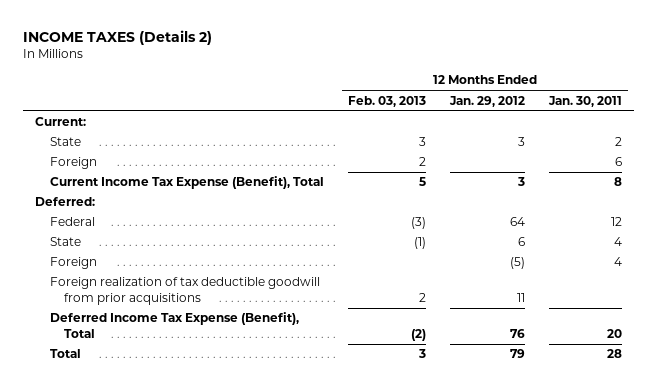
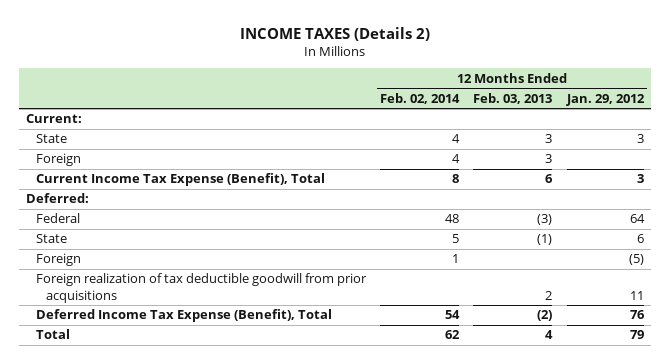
- | 12 Months Ended Feb. 03, 2013 | 12 Months Ended Jan. 29, 2012 | 12 Months Ended Jan. 30, 2011
+ | 12 Months Ended Feb. 02, 2014 | 12 Months Ended Feb. 03, 2013 | 12 Months Ended Jan. 29, 2012
- Foreign | 2 | | 6
- Current Income Tax Expense (Benefit), Total | 5 | 3 | 8
+ Foreign | 4 | 3 |
+ Current Income Tax Expense (Benefit), Total | 8 | 6 | 3
- Total | 3 | 79 | 28
+ Total | 62 | 4 | 79

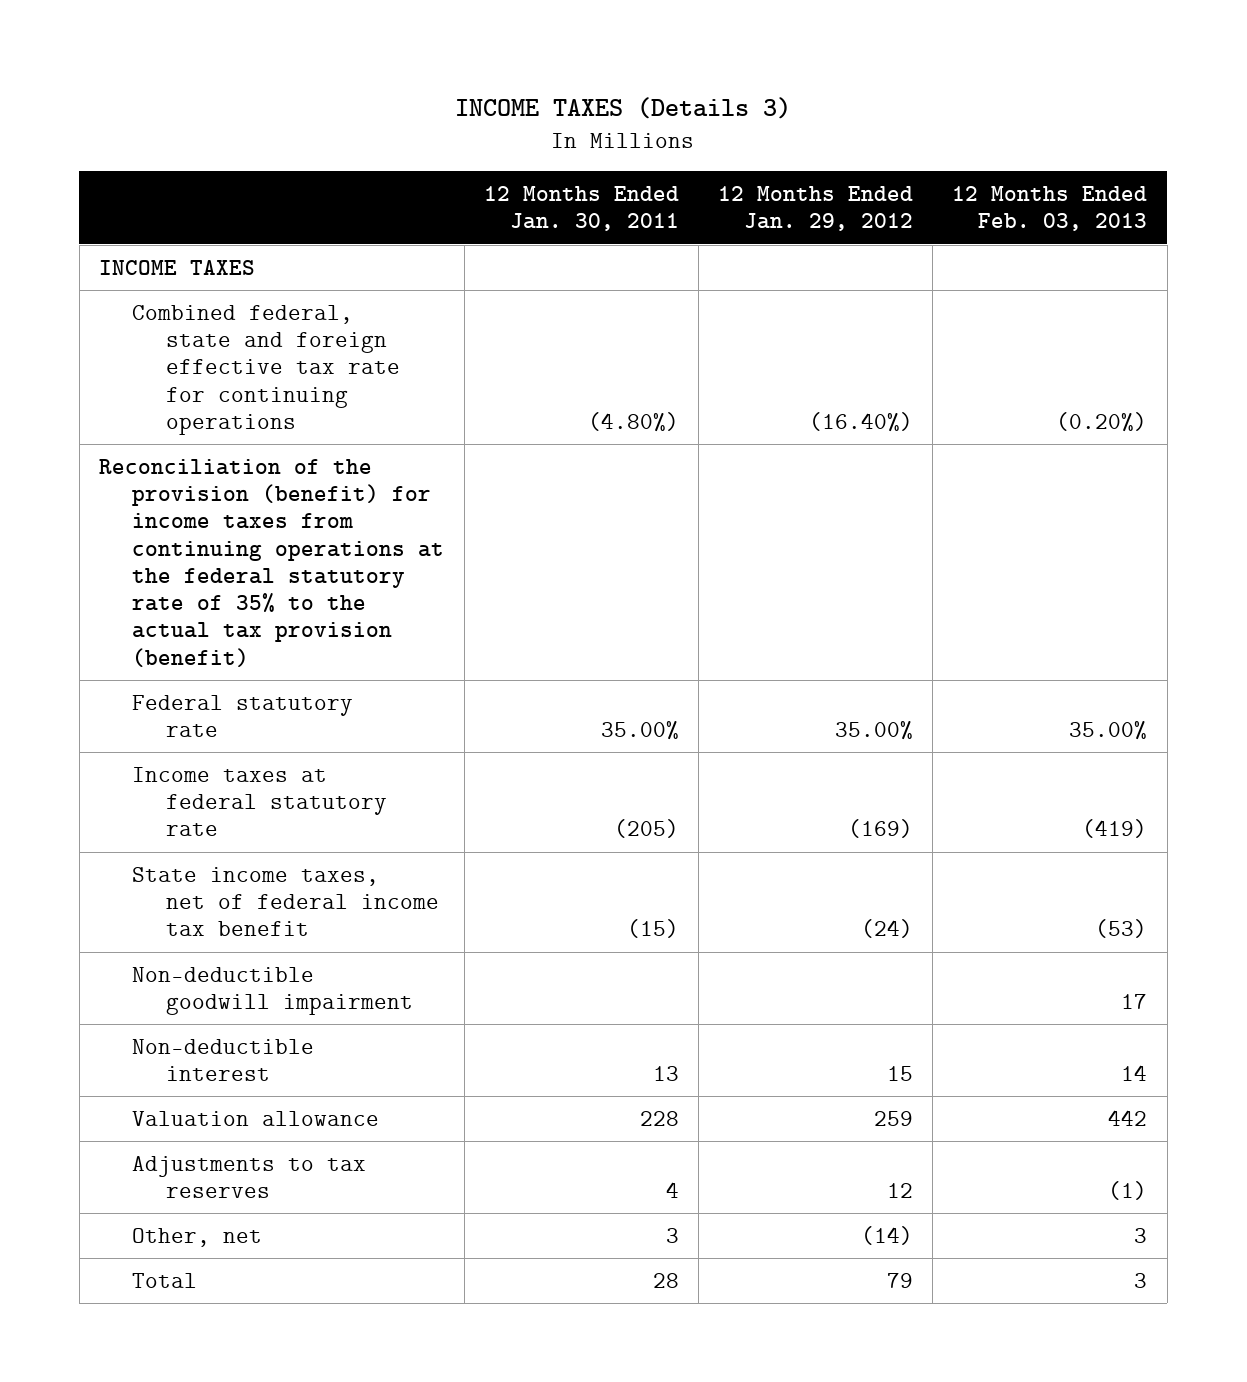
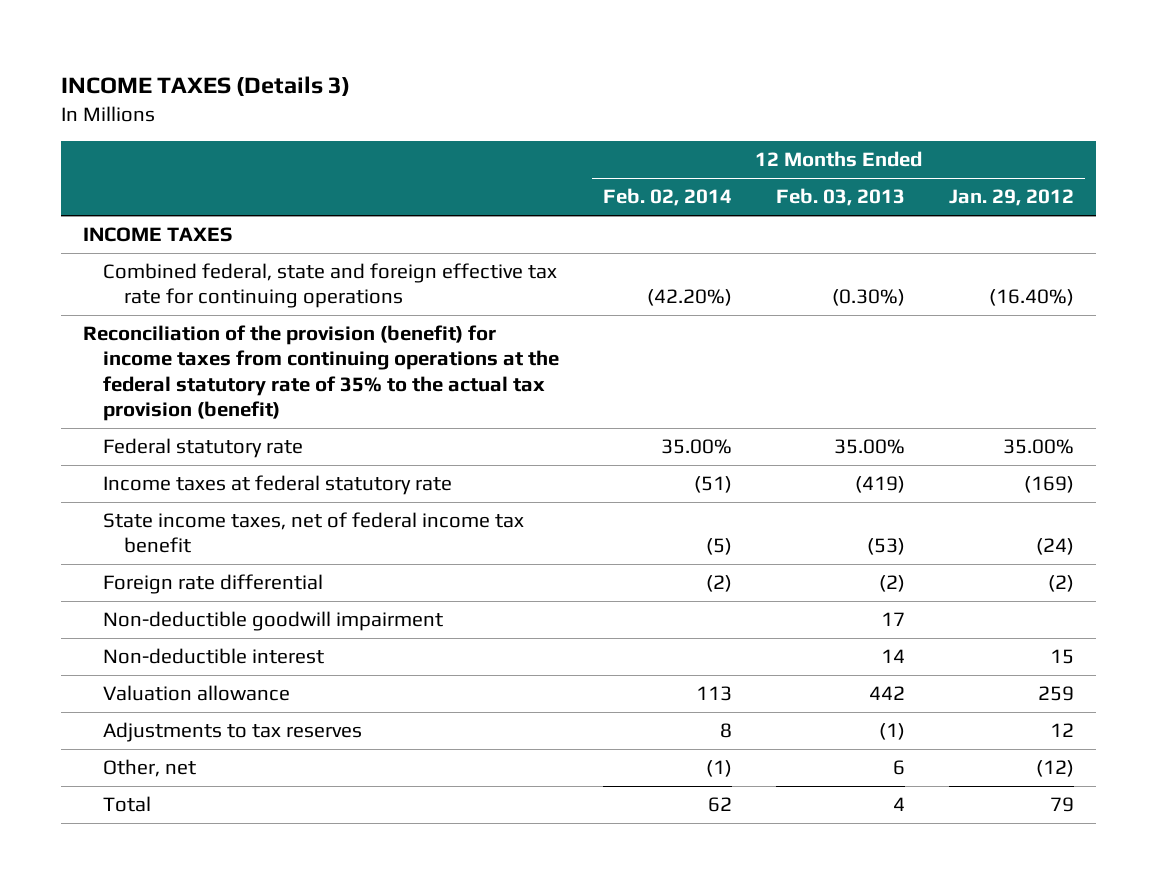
- | 12 Months Ended Jan. 30, 2011 | 12 Months Ended Jan. 29, 2012 | 12 Months Ended Feb. 03, 2013
+ | 12 Months Ended Feb. 02, 2014 | 12 Months Ended Feb. 03, 2013 | 12 Months Ended Jan. 29, 2012
- Combined federal, state and foreign effective tax rate for continuing operations | (4.80%) | (16.40%) | (0.20%)
+ Combined federal, state and foreign effective tax rate for continuing operations | (42.20%) | (0.30%) | (16.40%)
+ Foreign rate differential | (2) | (2) | (2)
- Other, net | 3 | (14) | 3
- Total | 28 | 79 | 3
+ Other, net | (1) | 6 | (12)
+ Total | 62 | 4 | 79

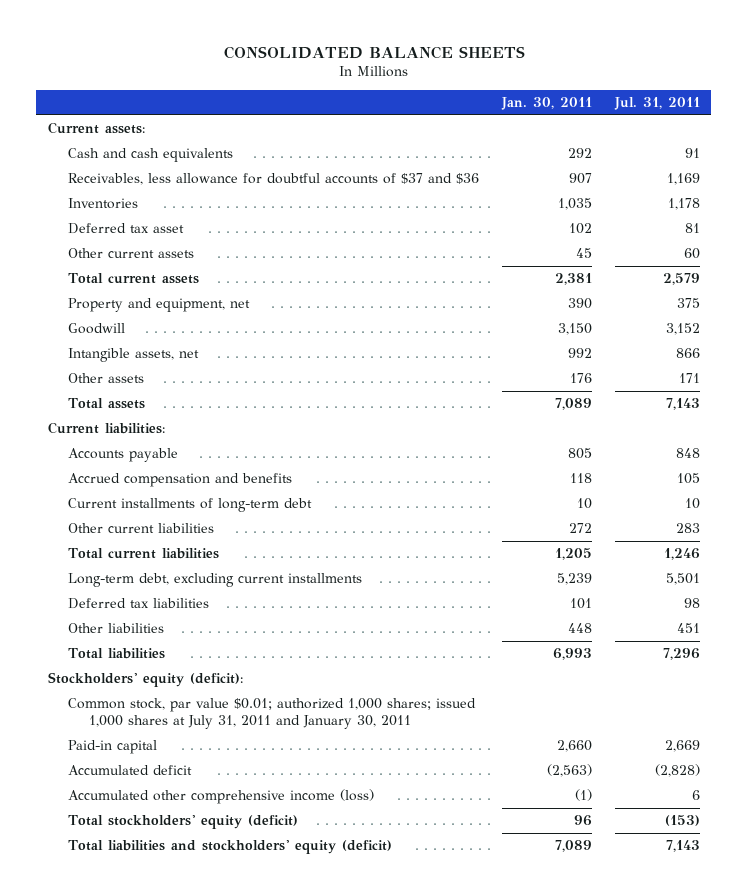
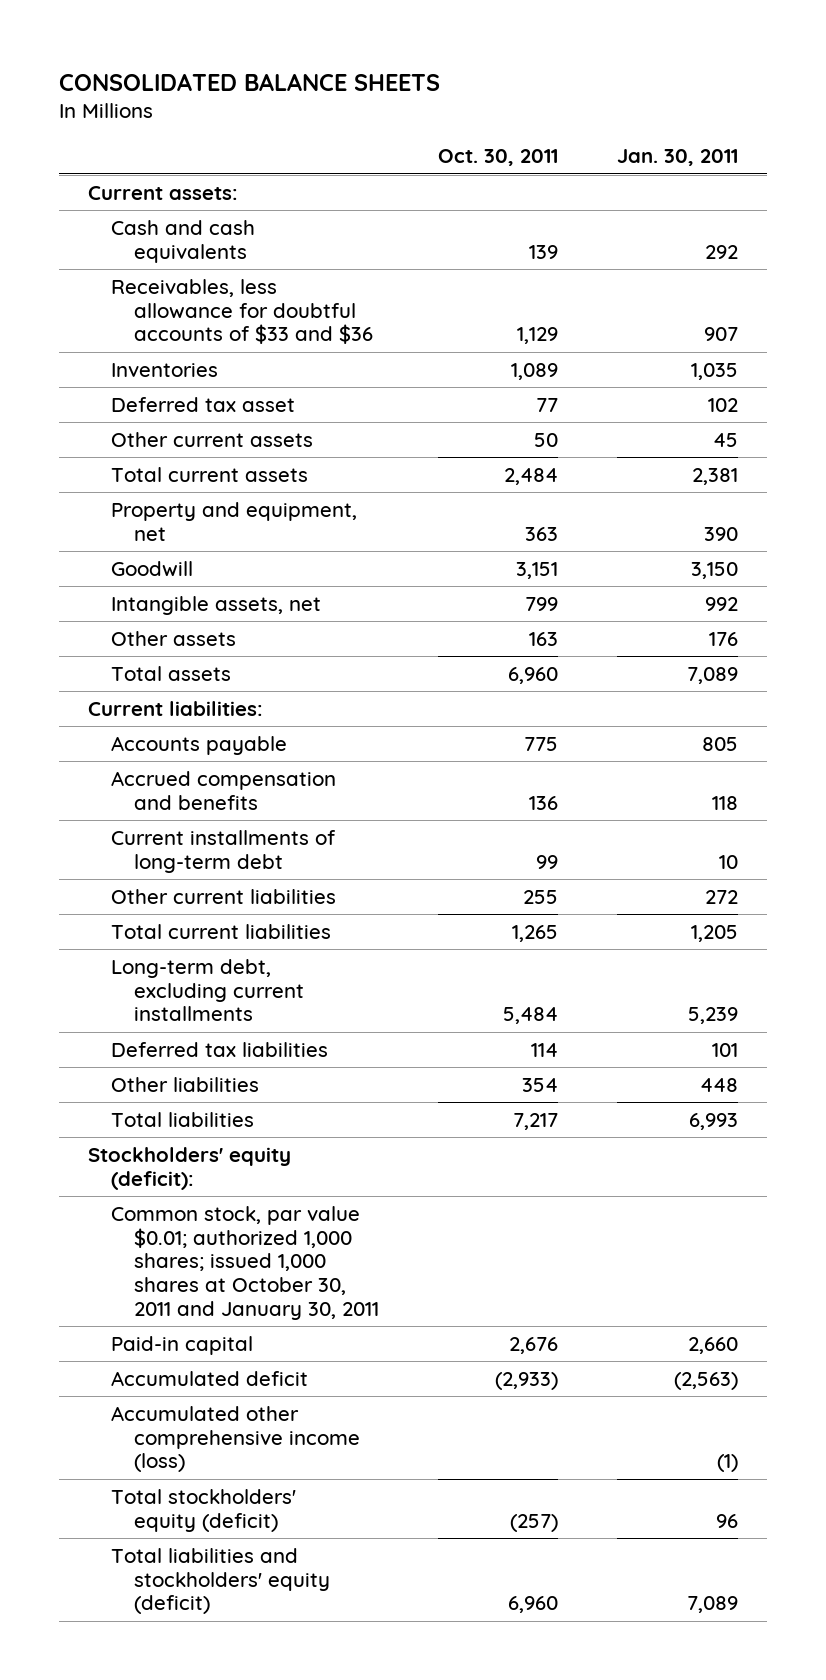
- | Jan. 30, 2011 | Jul. 31, 2011
+ | Oct. 30, 2011 | Jan. 30, 2011
- Receivables, less allowance for doubtful accounts of $37 and $36 | 907 | 1,169
+ Receivables, less allowance for doubtful accounts of $33 and $36 | 1,129 | 907
- Common stock, par value $0.01; authorized 1,000 shares; issued 1,000 shares at July 31, 2011 and January 30, 2011
+ Common stock, par value $0.01; authorized 1,000 shares; issued 1,000 shares at October 30, 2011 and January 30, 2011

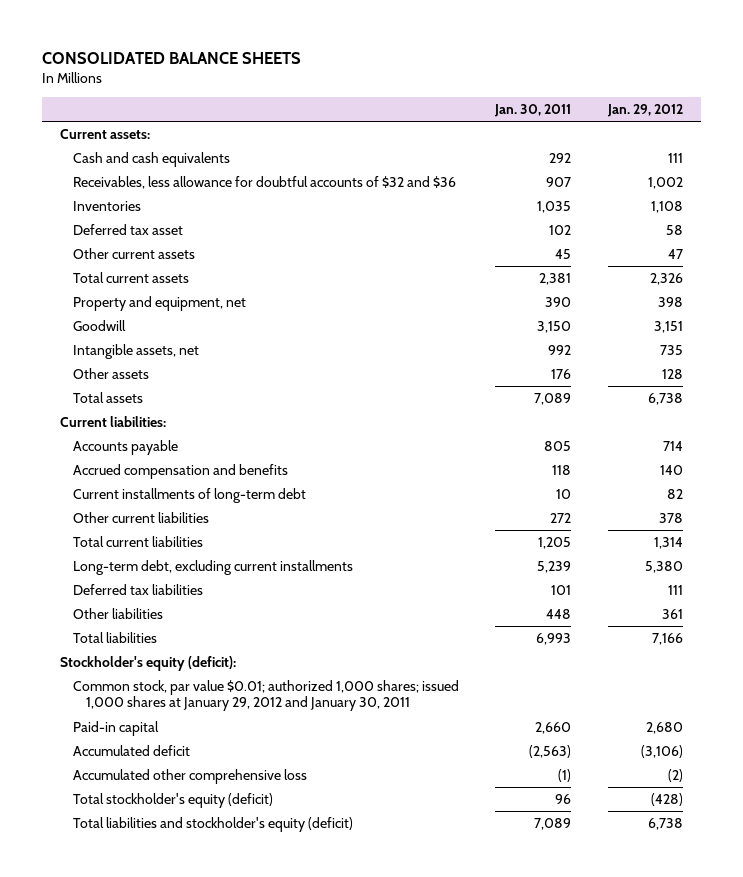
- | Oct. 30, 2011 | Jan. 30, 2011
+ | Jan. 30, 2011 | Jan. 29, 2012
- Receivables, less allowance for doubtful accounts of $33 and $36 | 1,129 | 907
+ Receivables, less allowance for doubtful accounts of $32 and $36 | 907 | 1,002
- Stockholders' equity (deficit):
- Common stock, par value $0.01; authorized 1,000 shares; issued 1,000 shares at October 30, 2011 and January 30, 2011
+ Stockholder's equity (deficit):
+ Common stock, par value $0.01; authorized 1,000 shares; issued 1,000 shares at January 29, 2012 and January 30, 2011
- Accumulated other comprehensive income (loss) | | (1)
- Total stockholders' equity (deficit) | (257) | 96
- Total liabilities and stockholders' equity (deficit) | 6,960 | 7,089
+ Accumulated other comprehensive loss | (1) | (2)
+ Total stockholder's equity (deficit) | 96 | (428)
+ Total liabilities and stockholder's equity (deficit) | 7,089 | 6,738

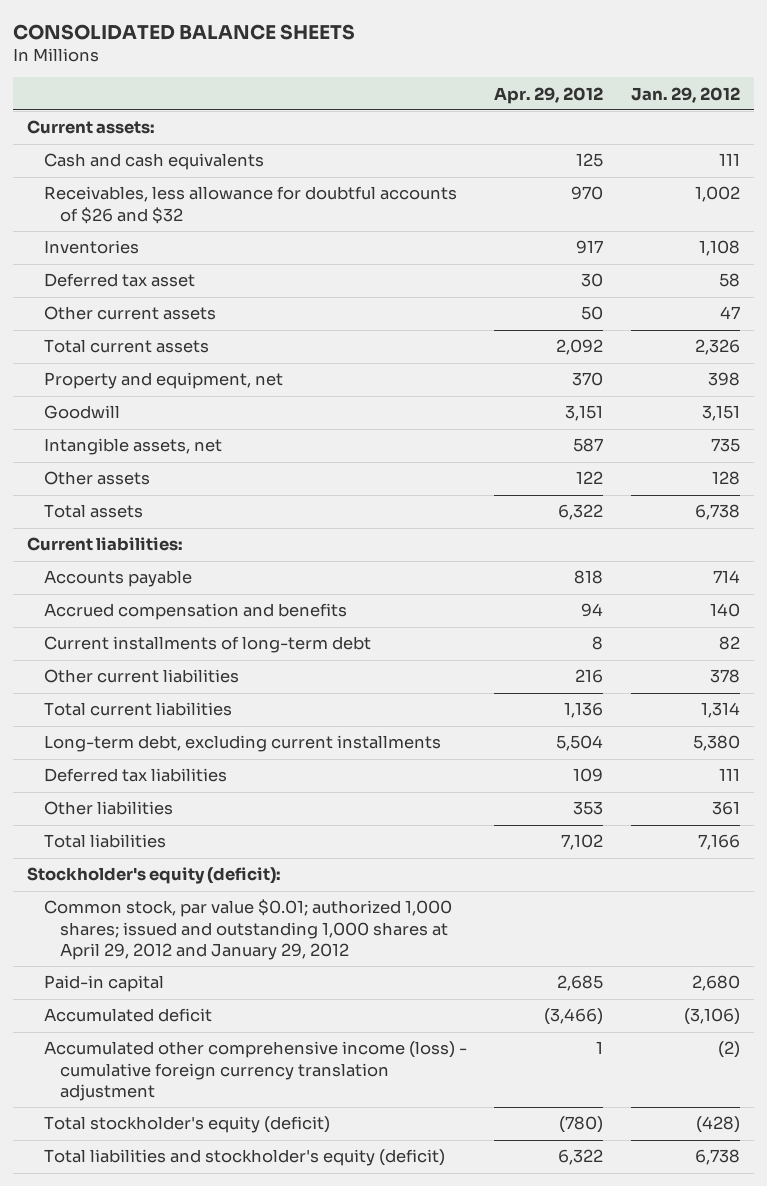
- | Jan. 30, 2011 | Jan. 29, 2012
+ | Apr. 29, 2012 | Jan. 29, 2012
- Receivables, less allowance for doubtful accounts of $32 and $36 | 907 | 1,002
+ Receivables, less allowance for doubtful accounts of $26 and $32 | 970 | 1,002
- Common stock, par value $0.01; authorized 1,000 shares; issued 1,000 shares at January 29, 2012 and January 30, 2011
+ Common stock, par value $0.01; authorized 1,000 shares; issued and outstanding 1,000 shares at April 29, 2012 and January 29, 2012
- Accumulated other comprehensive loss | (1) | (2)
+ Accumulated other comprehensive income (loss) - cumulative foreign currency translation adjustment | 1 | (2)

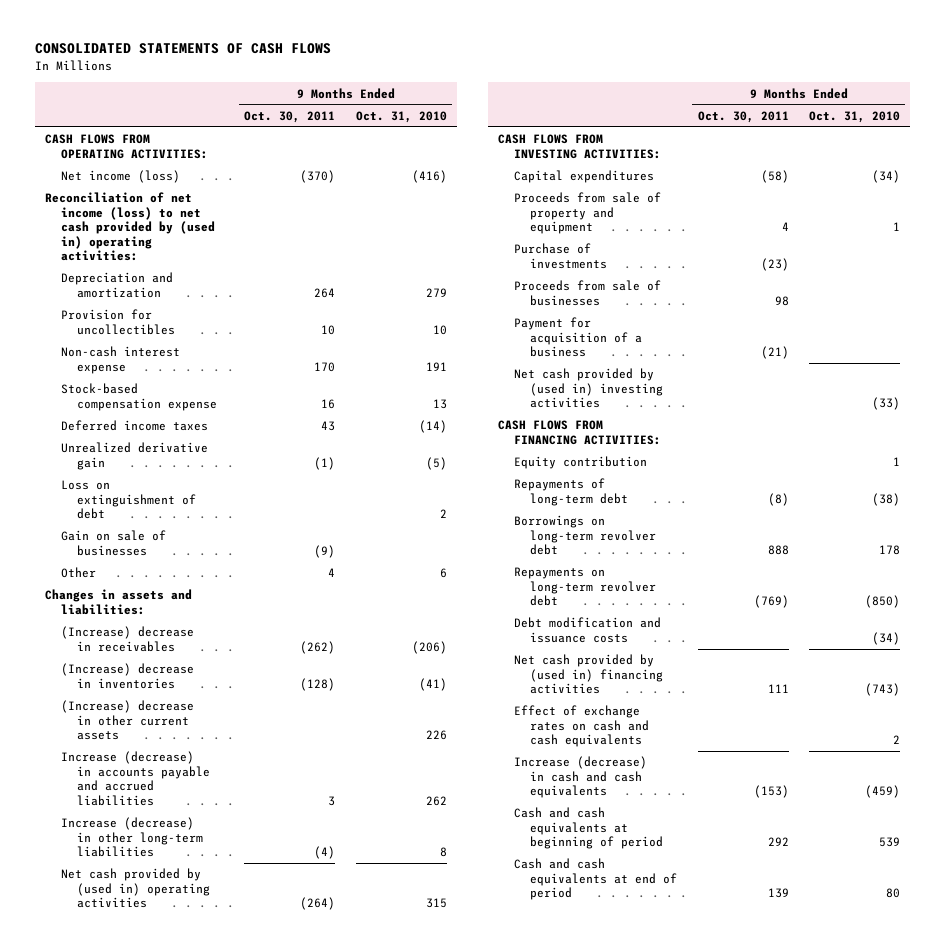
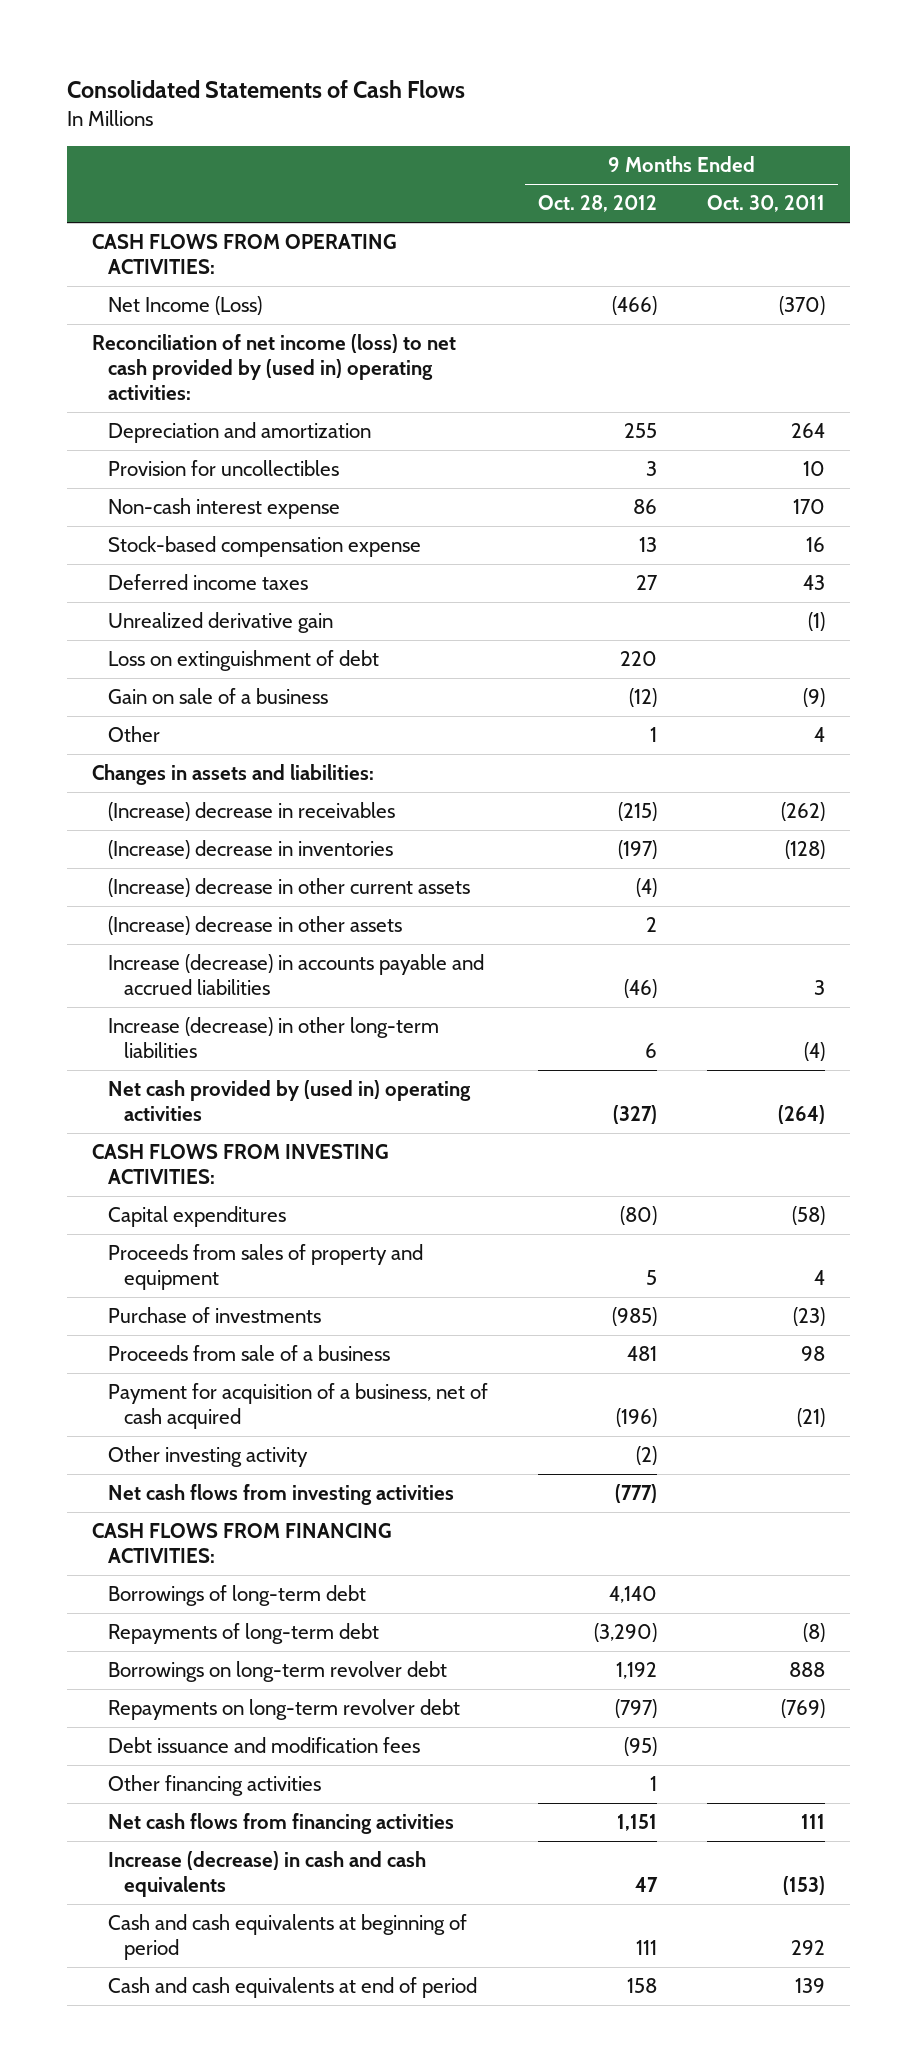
- CONSOLIDATED STATEMENTS OF CASH FLOWS
+ Consolidated Statements of Cash Flows
- | 9 Months Ended Oct. 30, 2011 | 9 Months Ended Oct. 31, 2010
+ | 9 Months Ended Oct. 28, 2012 | 9 Months Ended Oct. 30, 2011
- Net income (loss) | (370) | (416)
+ Net Income (Loss) | (466) | (370)
- Gain on sale of businesses | (9) |
+ Gain on sale of a business | (12) | (9)
+ (Increase) decrease in other assets | 2 |
- Proceeds from sale of property and equipment | 4 | 1
+ Proceeds from sales of property and equipment | 5 | 4
- Proceeds from sale of businesses | 98 |
- Payment for acquisition of a business | (21) |
- Net cash provided by (used in) investing activities | | (33)
+ Proceeds from sale of a business | 481 | 98
+ Payment for acquisition of a business, net of cash acquired | (196) | (21)
+ Other investing activity | (2) |
+ Net cash flows from investing activities | (777) |
- Equity contribution | | 1
+ Borrowings of long-term debt | 4,140 |
- Debt modification and issuance costs | | (34)
- Net cash provided by (used in) financing activities | 111 | (743)
- Effect of exchange rates on cash and cash equivalents | | 2
+ Debt issuance and modification fees | (95) |
+ Other financing activities | 1 |
+ Net cash flows from financing activities | 1,151 | 111

